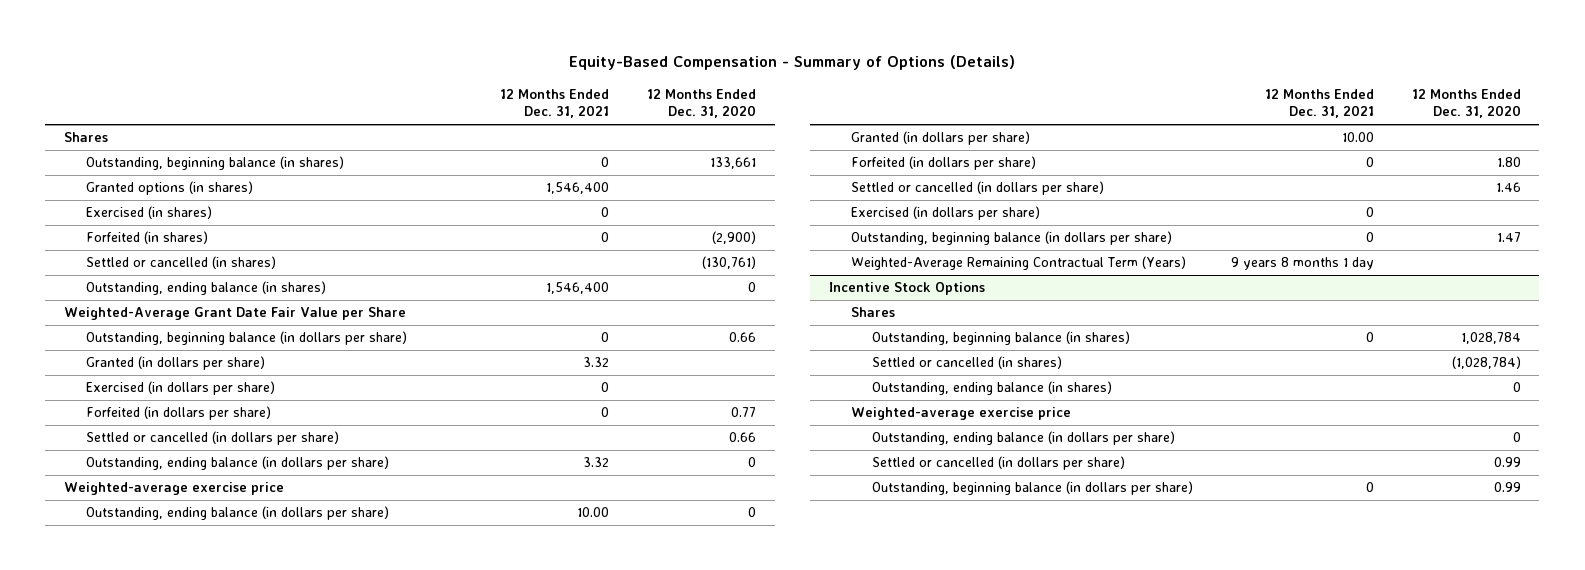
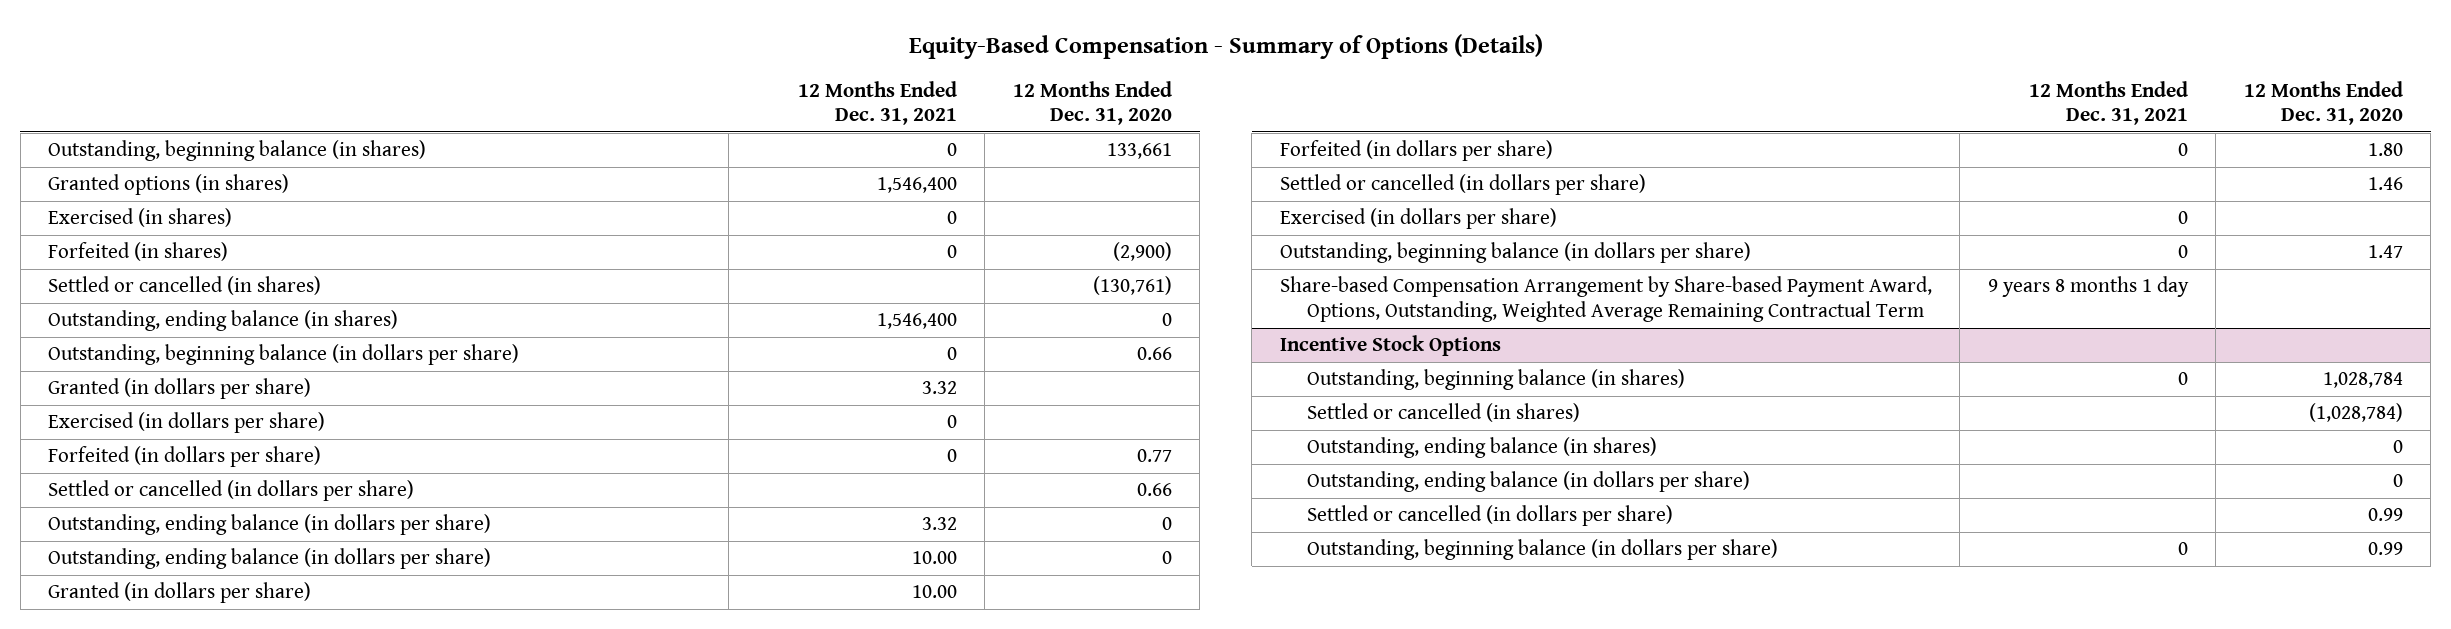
- Shares
- Weighted-Average Grant Date Fair Value per Share
- Weighted-average exercise price
- Weighted-Average Remaining Contractual Term (Years) | 9 years 8 months 1 day |
+ Share-based Compensation Arrangement by Share-based Payment Award, Options, Outstanding, Weighted Average Remaining Contractual Term | 9 years 8 months 1 day |
@ Incentive Stock Options
- Shares
- Weighted-average exercise price

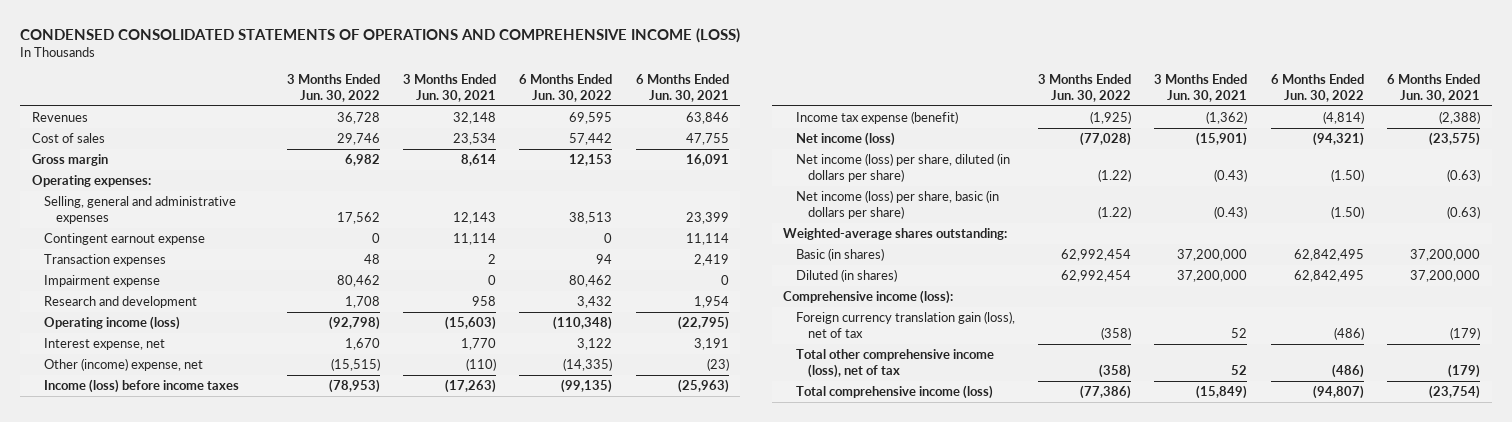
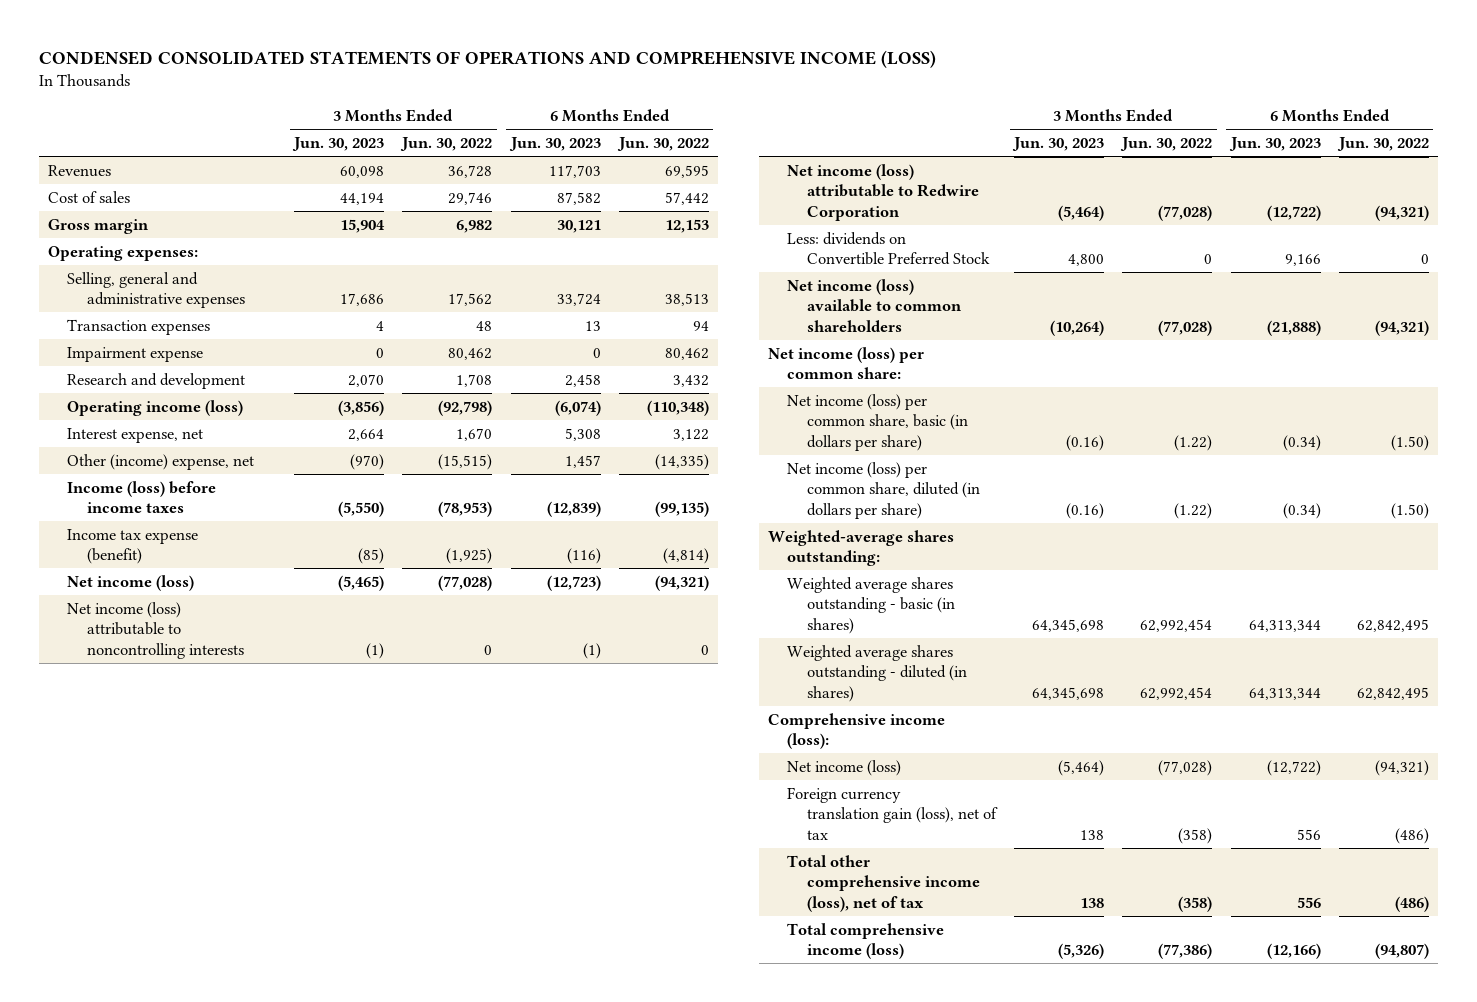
- | 3 Months Ended Jun. 30, 2022 | 3 Months Ended Jun. 30, 2021 | 6 Months Ended Jun. 30, 2022 | 6 Months Ended Jun. 30, 2021
+ | 3 Months Ended Jun. 30, 2023 | 3 Months Ended Jun. 30, 2022 | 6 Months Ended Jun. 30, 2023 | 6 Months Ended Jun. 30, 2022
- Contingent earnout expense | 0 | 11,114 | 0 | 11,114
- Net income (loss) per share, diluted (in dollars per share) | (1.22) | (0.43) | (1.50) | (0.63)
- Net income (loss) per share, basic (in dollars per share) | (1.22) | (0.43) | (1.50) | (0.63)
+ Net income (loss) attributable to noncontrolling interests | (1) | 0 | (1) | 0
+ Net income (loss) attributable to Redwire Corporation | (5,464) | (77,028) | (12,722) | (94,321)
+ Less: dividends on Convertible Preferred Stock | 4,800 | 0 | 9,166 | 0
+ Net income (loss) available to common shareholders | (10,264) | (77,028) | (21,888) | (94,321)
+ Net income (loss) per common share:
+ Net income (loss) per common share, basic (in dollars per share) | (0.16) | (1.22) | (0.34) | (1.50)
+ Net income (loss) per common share, diluted (in dollars per share) | (0.16) | (1.22) | (0.34) | (1.50)
- Basic (in shares) | 62,992,454 | 37,200,000 | 62,842,495 | 37,200,000
- Diluted (in shares) | 62,992,454 | 37,200,000 | 62,842,495 | 37,200,000
+ Weighted average shares outstanding - basic (in shares) | 64,345,698 | 62,992,454 | 64,313,344 | 62,842,495
+ Weighted average shares outstanding - diluted (in shares) | 64,345,698 | 62,992,454 | 64,313,344 | 62,842,495
+ Net income (loss) | (5,464) | (77,028) | (12,722) | (94,321)

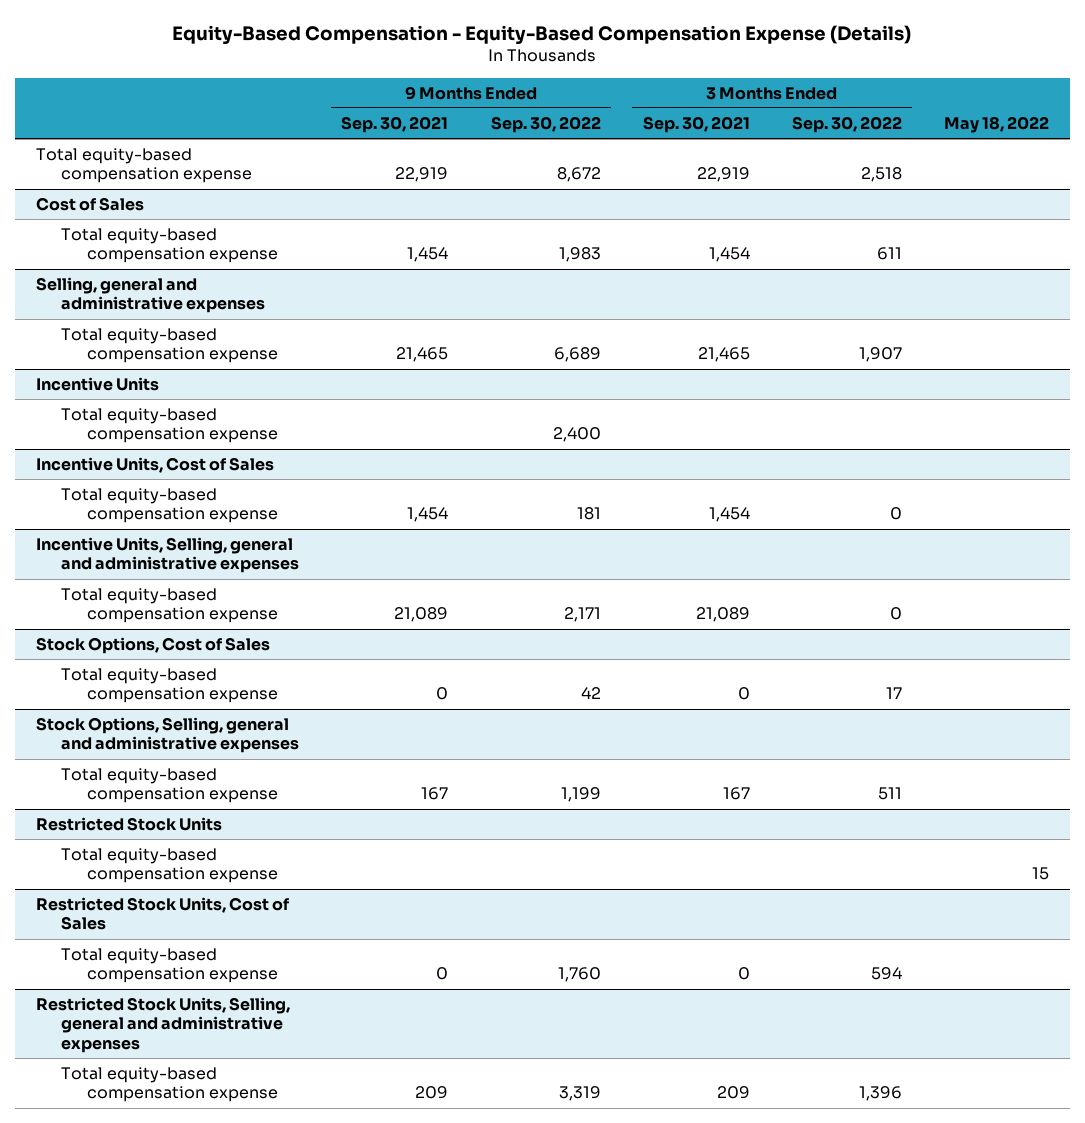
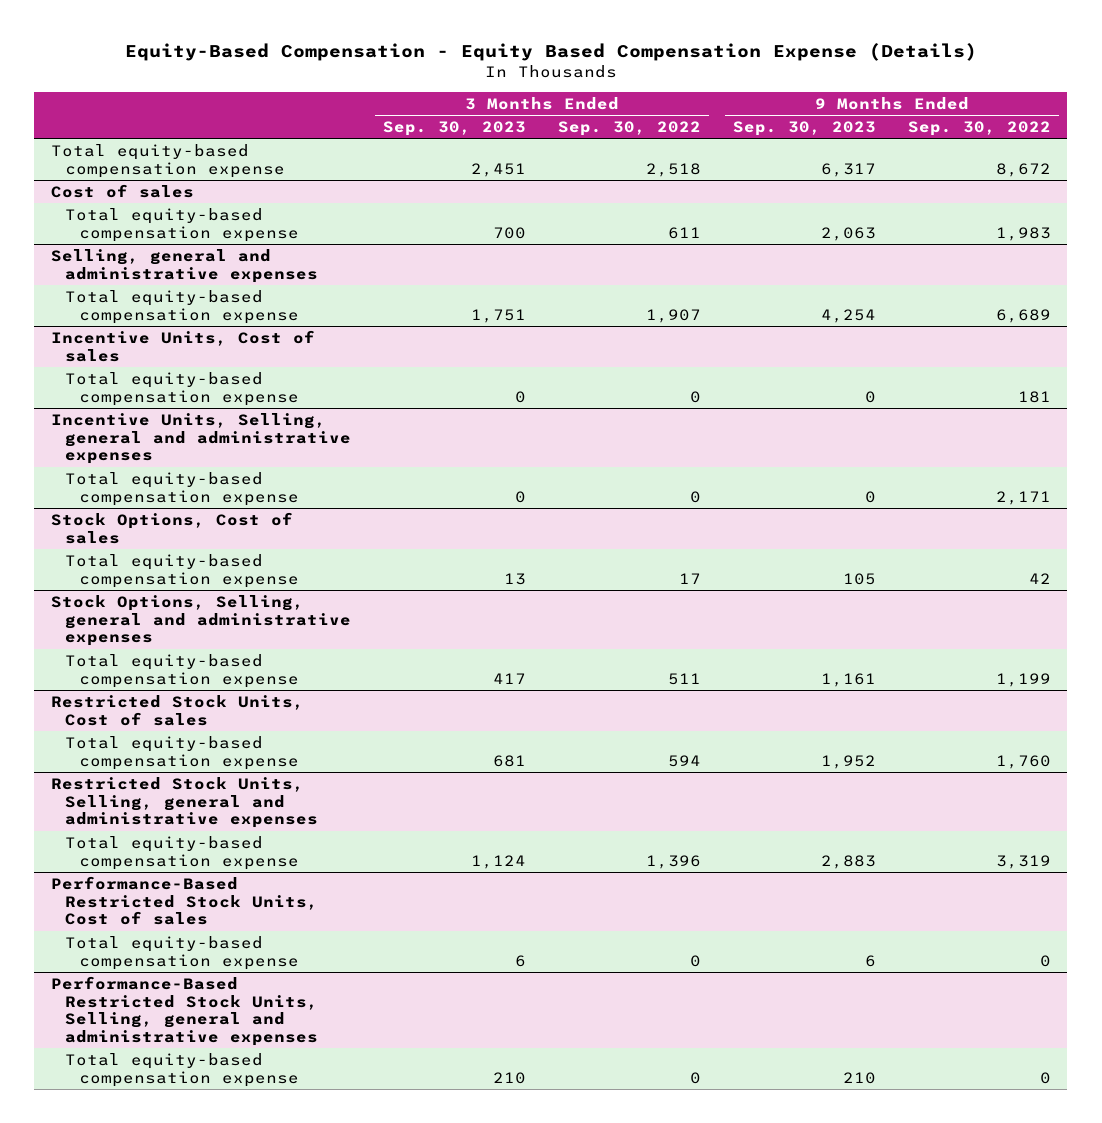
- Equity-Based Compensation - Equity-Based Compensation Expense (Details)
+ Equity-Based Compensation - Equity Based Compensation Expense (Details)
- | 9 Months Ended Sep. 30, 2021 | 9 Months Ended Sep. 30, 2022 | 3 Months Ended Sep. 30, 2021 | 3 Months Ended Sep. 30, 2022 | May 18, 2022
+ | 3 Months Ended Sep. 30, 2023 | 3 Months Ended Sep. 30, 2022 | 9 Months Ended Sep. 30, 2023 | 9 Months Ended Sep. 30, 2022
- Cost of Sales
+ Cost of sales
- Incentive Units
- Total equity-based compensation expense | | 2,400 | | |
- Incentive Units, Cost of Sales
+ Incentive Units, Cost of sales
- Stock Options, Cost of Sales
+ Stock Options, Cost of sales
- Restricted Stock Units
- Total equity-based compensation expense | | | | | 15
- Restricted Stock Units, Cost of Sales
+ Restricted Stock Units, Cost of sales
+ Performance-Based Restricted Stock Units, Cost of sales
+ Total equity-based compensation expense | 6 | 0 | 6 | 0
+ Performance-Based Restricted Stock Units, Selling, general and administrative expenses
+ Total equity-based compensation expense | 210 | 0 | 210 | 0

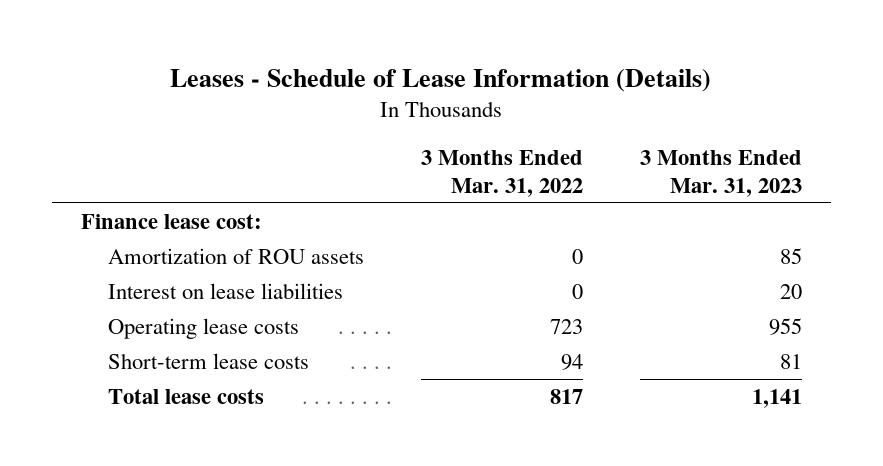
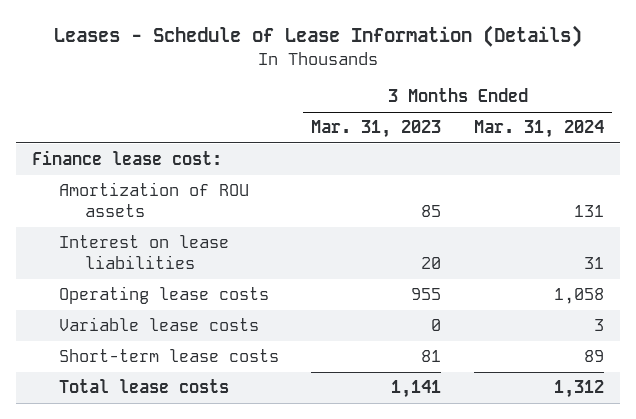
- | 3 Months Ended Mar. 31, 2022 | 3 Months Ended Mar. 31, 2023
+ | 3 Months Ended Mar. 31, 2023 | 3 Months Ended Mar. 31, 2024
+ Variable lease costs | 0 | 3

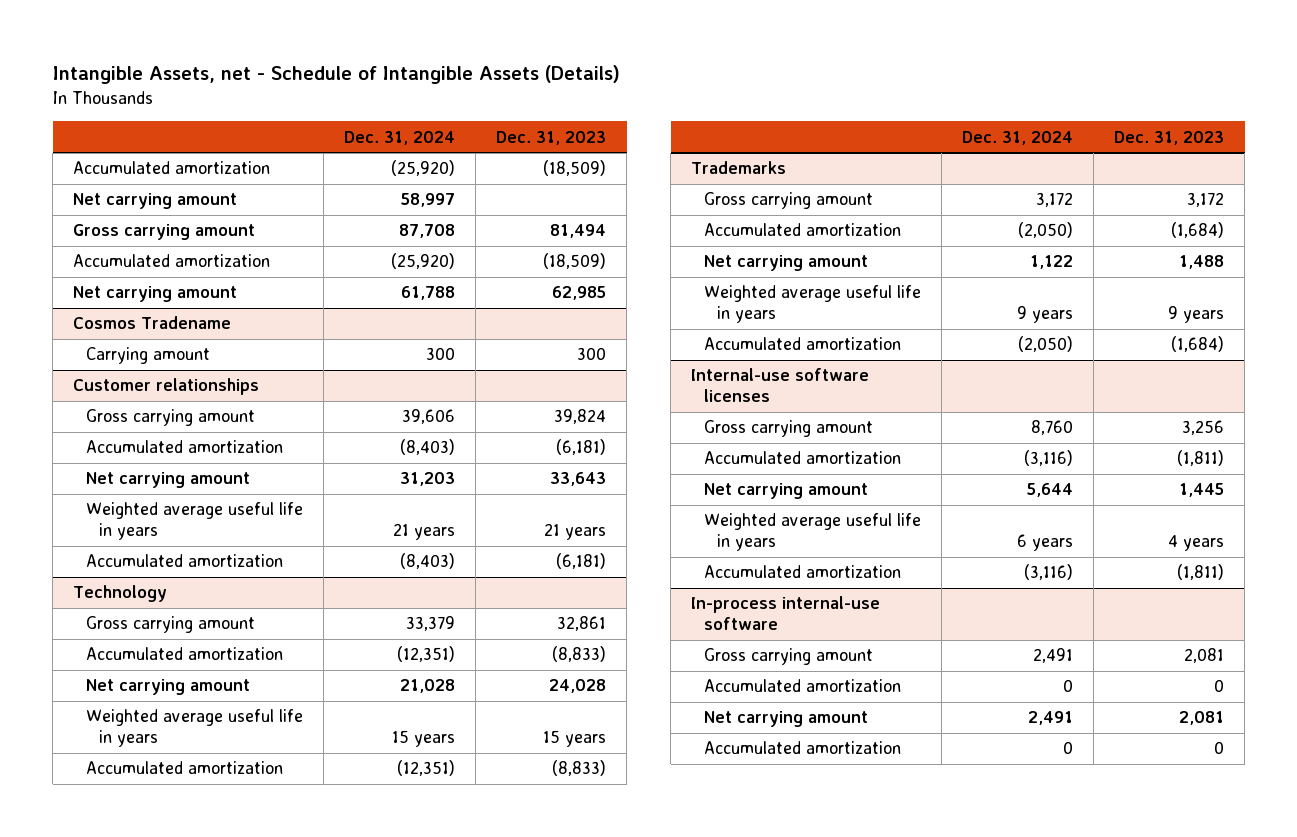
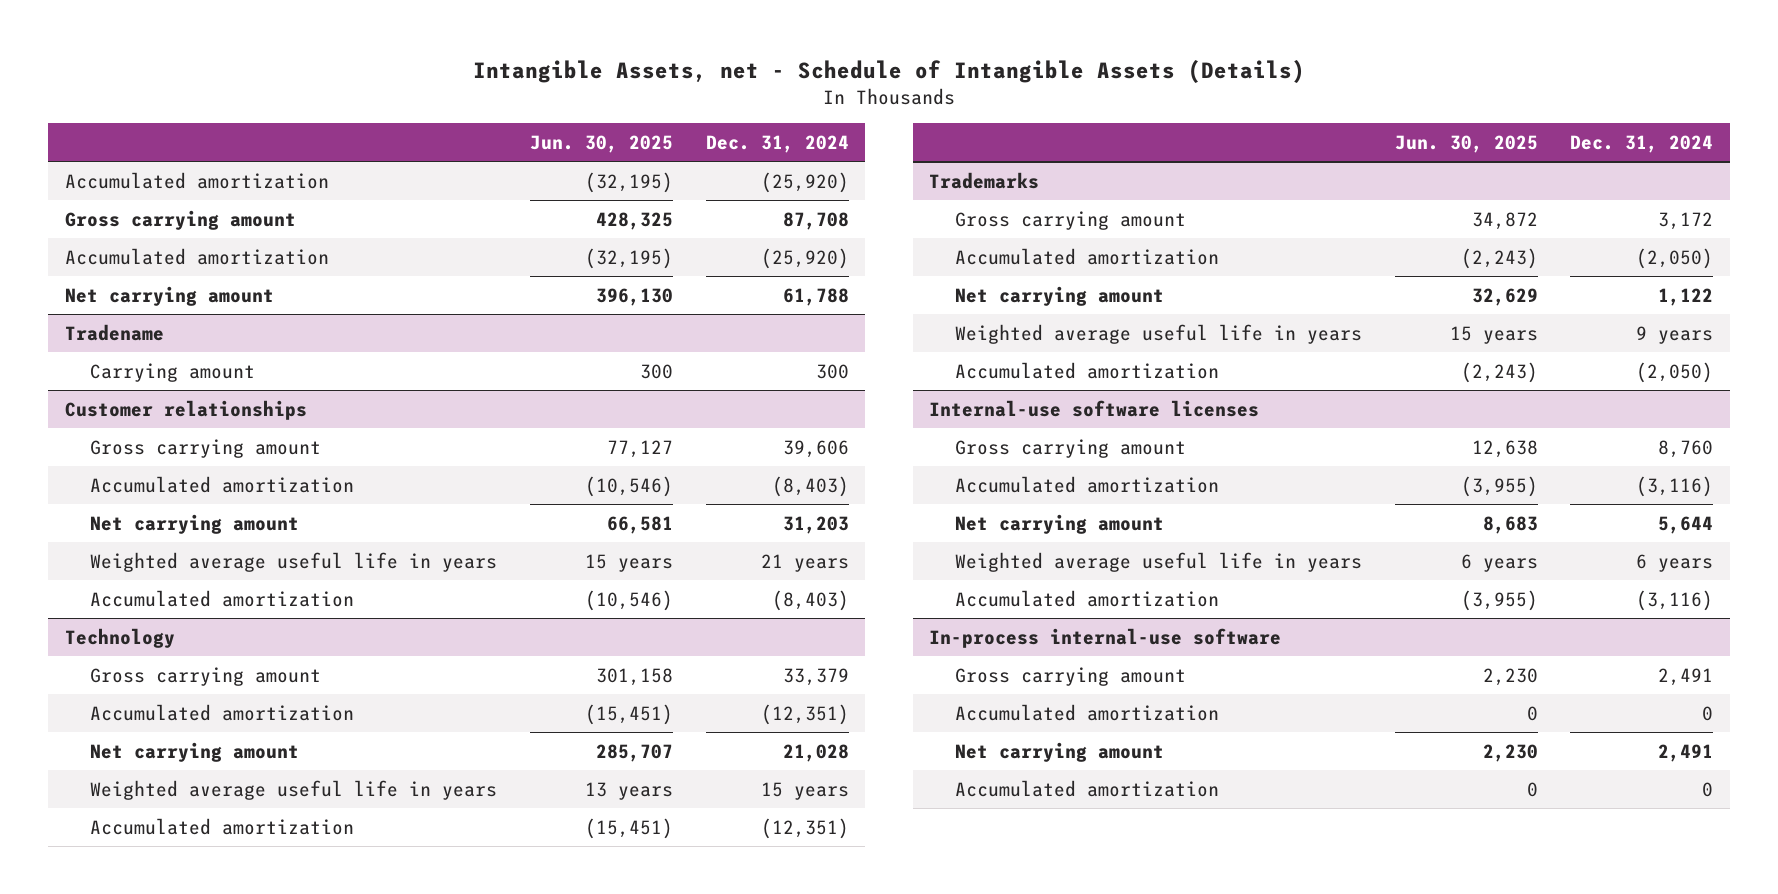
- | Dec. 31, 2024 | Dec. 31, 2023
+ | Jun. 30, 2025 | Dec. 31, 2024
- Net carrying amount | 58,997 |
- Cosmos Tradename
+ Tradename

